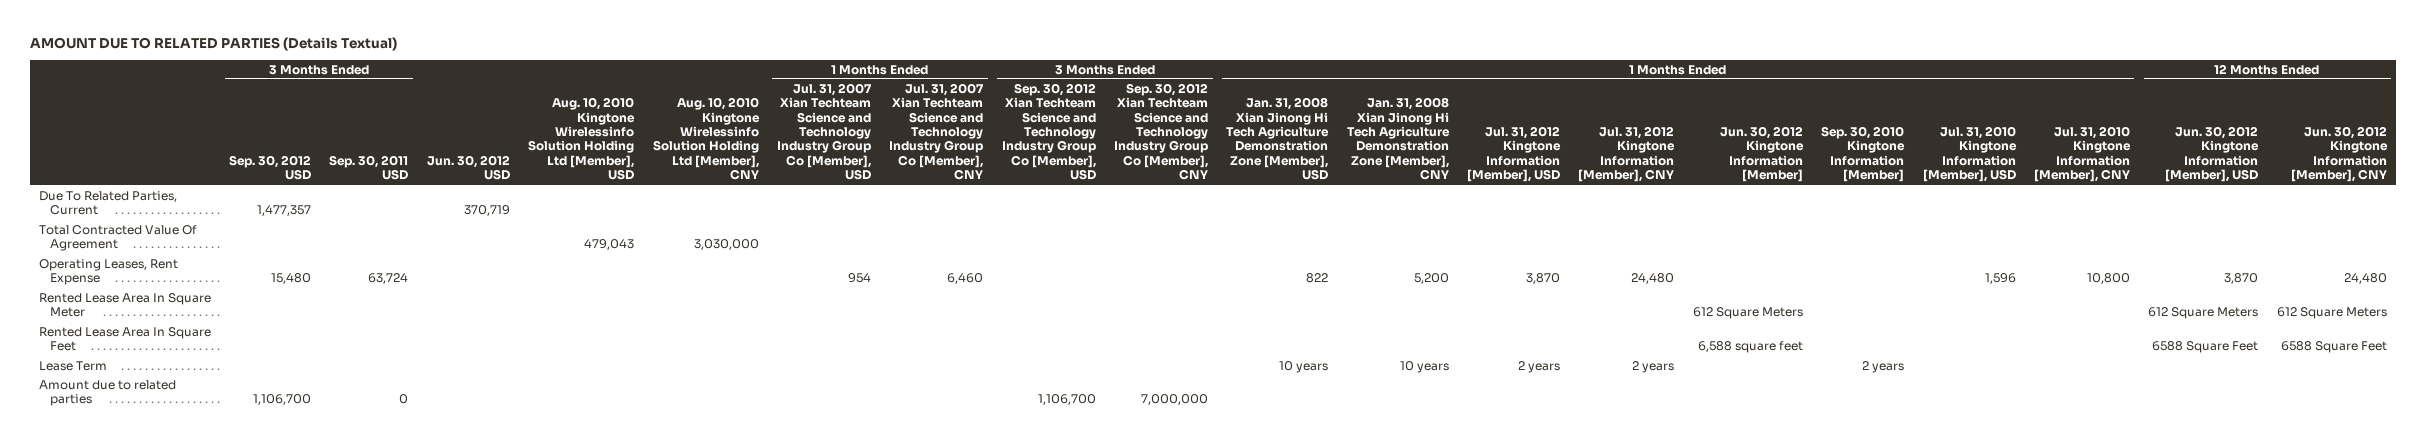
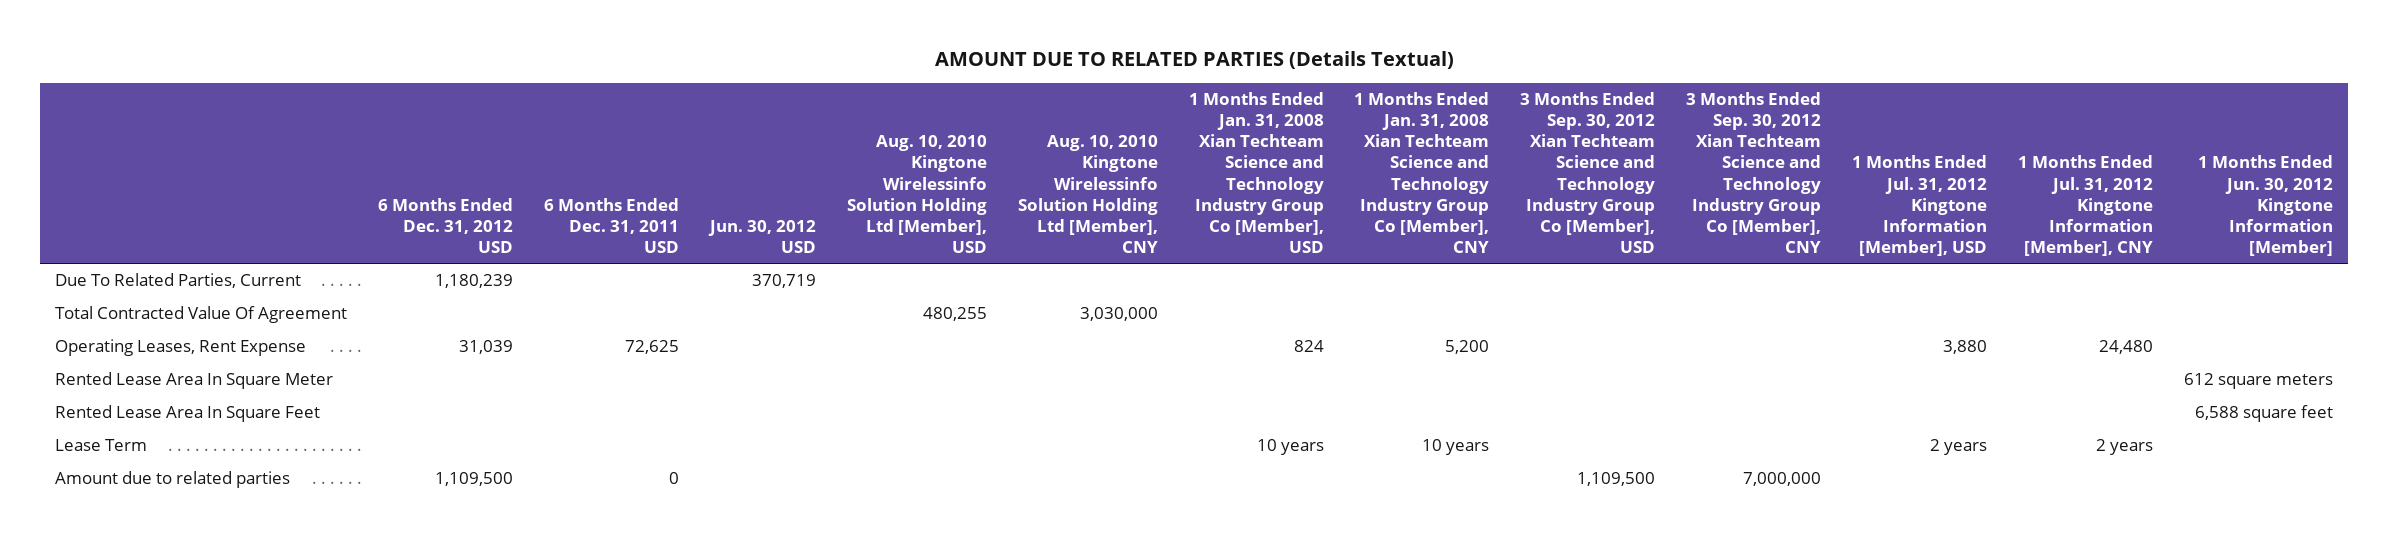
- | 3 Months Ended Sep. 30, 2012 USD | 3 Months Ended Sep. 30, 2011 USD | Jun. 30, 2012 USD | Aug. 10, 2010 Kingtone Wirelessinfo Solution Holding Ltd [Member], USD | Aug. 10, 2010 Kingtone Wirelessinfo Solution Holding Ltd [Member], CNY | 1 Months Ended Jul. 31, 2007 Xian Techteam Science and Technology Industry Group Co [Member], USD | 1 Months Ended Jul. 31, 2007 Xian Techteam Science and Technology Industry Group Co [Member], CNY | 3 Months Ended Sep. 30, 2012 Xian Techteam Science and Technology Industry Group Co [Member], USD | 3 Months Ended Sep. 30, 2012 Xian Techteam Science and Technology Industry Group Co [Member], CNY | 1 Months Ended Jan. 31, 2008 Xian Jinong Hi Tech Agriculture Demonstration Zone [Member], USD | 1 Months Ended Jan. 31, 2008 Xian Jinong Hi Tech Agriculture Demonstration Zone [Member], CNY | 1 Months Ended Jul. 31, 2012 Kingtone Information [Member], USD | 1 Months Ended Jul. 31, 2012 Kingtone Information [Member], CNY | 1 Months Ended Jun. 30, 2012 Kingtone Information [Member] | 1 Months Ended Sep. 30, 2010 Kingtone Information [Member] | 1 Months Ended Jul. 31, 2010 Kingtone Information [Member], USD | 1 Months Ended Jul. 31, 2010 Kingtone Information [Member], CNY | 12 Months Ended Jun. 30, 2012 Kingtone Information [Member], USD | 12 Months Ended Jun. 30, 2012 Kingtone Information [Member], CNY
+ | 6 Months Ended Dec. 31, 2012 USD | 6 Months Ended Dec. 31, 2011 USD | Jun. 30, 2012 USD | Aug. 10, 2010 Kingtone Wirelessinfo Solution Holding Ltd [Member], USD | Aug. 10, 2010 Kingtone Wirelessinfo Solution Holding Ltd [Member], CNY | 1 Months Ended Jan. 31, 2008 Xian Techteam Science and Technology Industry Group Co [Member], USD | 1 Months Ended Jan. 31, 2008 Xian Techteam Science and Technology Industry Group Co [Member], CNY | 3 Months Ended Sep. 30, 2012 Xian Techteam Science and Technology Industry Group Co [Member], USD | 3 Months Ended Sep. 30, 2012 Xian Techteam Science and Technology Industry Group Co [Member], CNY | 1 Months Ended Jul. 31, 2012 Kingtone Information [Member], USD | 1 Months Ended Jul. 31, 2012 Kingtone Information [Member], CNY | 1 Months Ended Jun. 30, 2012 Kingtone Information [Member]
- Total Contracted Value Of Agreement | | | | 479,043 | 3,030,000 | | | | | | | | | | | | | |
- Operating Leases, Rent Expense | 15,480 | 63,724 | | | | 954 | 6,460 | | | 822 | 5,200 | 3,870 | 24,480 | | | 1,596 | 10,800 | 3,870 | 24,480
- Rented Lease Area In Square Meter | | | | | | | | | | | | | | 612 Square Meters | | | | 612 Square Meters | 612 Square Meters
+ Total Contracted Value Of Agreement | | | | 480,255 | 3,030,000 | | | | | | |
+ Operating Leases, Rent Expense | 31,039 | 72,625 | | | | 824 | 5,200 | | | 3,880 | 24,480 |
+ Rented Lease Area In Square Meter | | | | | | | | | | | | 612 square meters
- Amount due to related parties | 1,106,700 | 0 | | | | | | 1,106,700 | 7,000,000 | | | | | | | | | |
+ Amount due to related parties | 1,109,500 | 0 | | | | | | 1,109,500 | 7,000,000 | | |

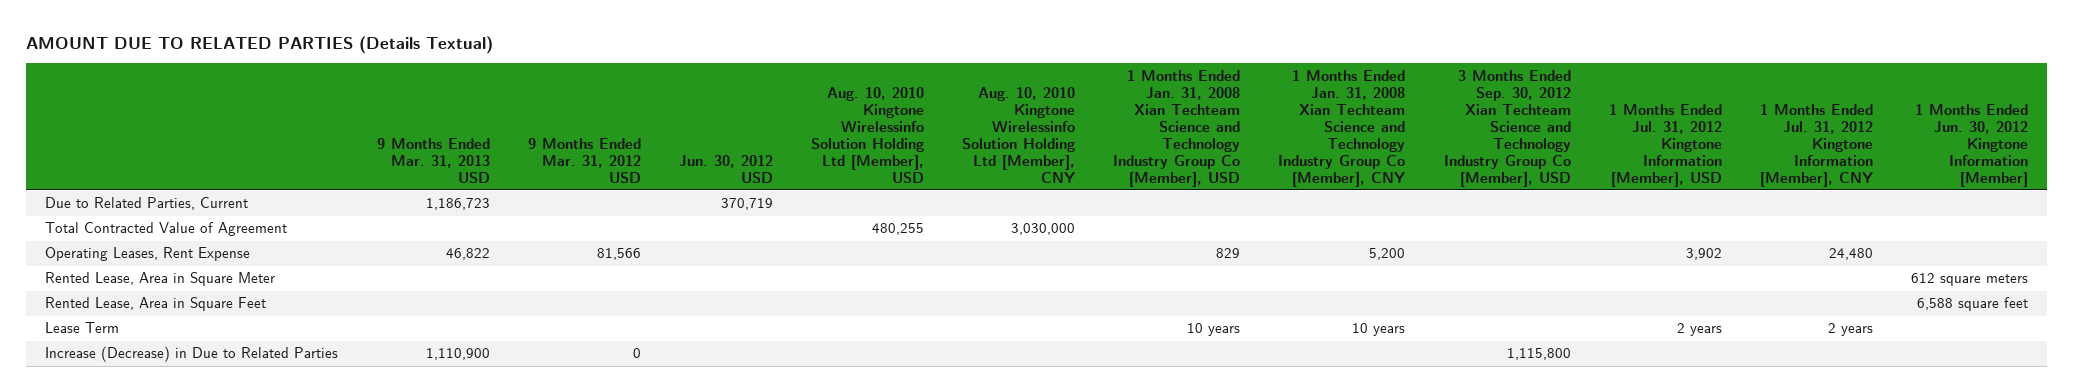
- | 6 Months Ended Dec. 31, 2012 USD | 6 Months Ended Dec. 31, 2011 USD | Jun. 30, 2012 USD | Aug. 10, 2010 Kingtone Wirelessinfo Solution Holding Ltd [Member], USD | Aug. 10, 2010 Kingtone Wirelessinfo Solution Holding Ltd [Member], CNY | 1 Months Ended Jan. 31, 2008 Xian Techteam Science and Technology Industry Group Co [Member], USD | 1 Months Ended Jan. 31, 2008 Xian Techteam Science and Technology Industry Group Co [Member], CNY | 3 Months Ended Sep. 30, 2012 Xian Techteam Science and Technology Industry Group Co [Member], USD | 3 Months Ended Sep. 30, 2012 Xian Techteam Science and Technology Industry Group Co [Member], CNY | 1 Months Ended Jul. 31, 2012 Kingtone Information [Member], USD | 1 Months Ended Jul. 31, 2012 Kingtone Information [Member], CNY | 1 Months Ended Jun. 30, 2012 Kingtone Information [Member]
+ | 9 Months Ended Mar. 31, 2013 USD | 9 Months Ended Mar. 31, 2012 USD | Jun. 30, 2012 USD | Aug. 10, 2010 Kingtone Wirelessinfo Solution Holding Ltd [Member], USD | Aug. 10, 2010 Kingtone Wirelessinfo Solution Holding Ltd [Member], CNY | 1 Months Ended Jan. 31, 2008 Xian Techteam Science and Technology Industry Group Co [Member], USD | 1 Months Ended Jan. 31, 2008 Xian Techteam Science and Technology Industry Group Co [Member], CNY | 3 Months Ended Sep. 30, 2012 Xian Techteam Science and Technology Industry Group Co [Member], USD | 1 Months Ended Jul. 31, 2012 Kingtone Information [Member], USD | 1 Months Ended Jul. 31, 2012 Kingtone Information [Member], CNY | 1 Months Ended Jun. 30, 2012 Kingtone Information [Member]
- Due To Related Parties, Current | 1,180,239 | | 370,719 | | | | | | | | |
- Total Contracted Value Of Agreement | | | | 480,255 | 3,030,000 | | | | | | |
- Operating Leases, Rent Expense | 31,039 | 72,625 | | | | 824 | 5,200 | | | 3,880 | 24,480 |
- Rented Lease Area In Square Meter | | | | | | | | | | | | 612 square meters
- Rented Lease Area In Square Feet | | | | | | | | | | | | 6,588 square feet
+ Due to Related Parties, Current | 1,186,723 | | 370,719 | | | | | | | |
+ Total Contracted Value of Agreement | | | | 480,255 | 3,030,000 | | | | | |
+ Operating Leases, Rent Expense | 46,822 | 81,566 | | | | 829 | 5,200 | | 3,902 | 24,480 |
+ Rented Lease, Area in Square Meter | | | | | | | | | | | 612 square meters
+ Rented Lease, Area in Square Feet | | | | | | | | | | | 6,588 square feet
- Amount due to related parties | 1,109,500 | 0 | | | | | | 1,109,500 | 7,000,000 | | |
+ Increase (Decrease) in Due to Related Parties | 1,110,900 | 0 | | | | | | 1,115,800 | | |

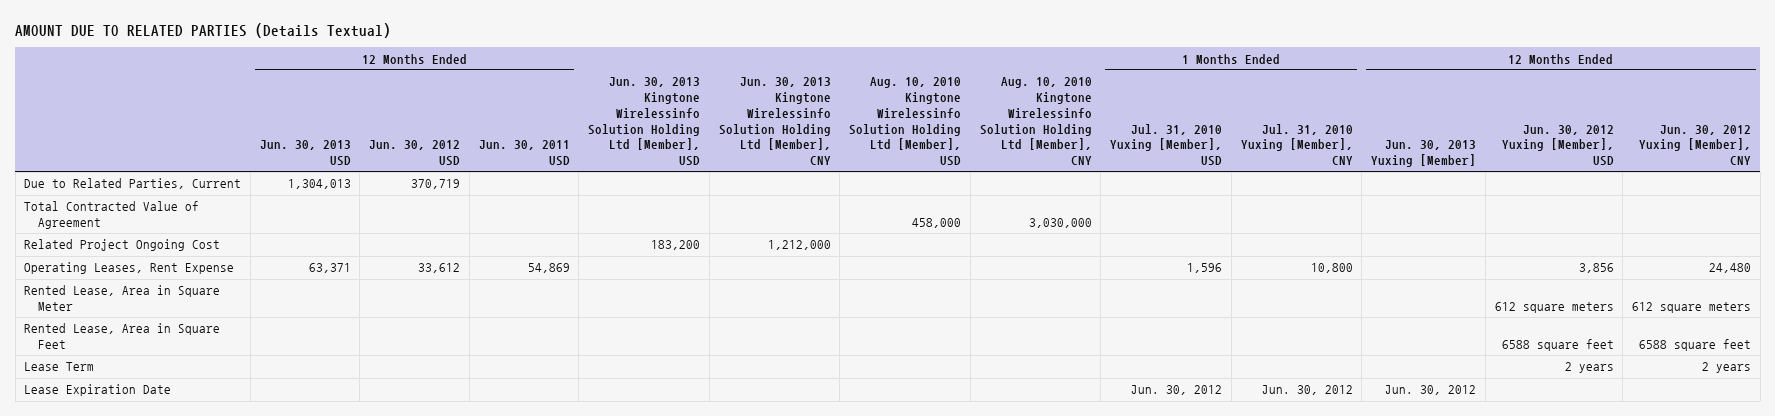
- | 9 Months Ended Mar. 31, 2013 USD | 9 Months Ended Mar. 31, 2012 USD | Jun. 30, 2012 USD | Aug. 10, 2010 Kingtone Wirelessinfo Solution Holding Ltd [Member], USD | Aug. 10, 2010 Kingtone Wirelessinfo Solution Holding Ltd [Member], CNY | 1 Months Ended Jan. 31, 2008 Xian Techteam Science and Technology Industry Group Co [Member], USD | 1 Months Ended Jan. 31, 2008 Xian Techteam Science and Technology Industry Group Co [Member], CNY | 3 Months Ended Sep. 30, 2012 Xian Techteam Science and Technology Industry Group Co [Member], USD | 1 Months Ended Jul. 31, 2012 Kingtone Information [Member], USD | 1 Months Ended Jul. 31, 2012 Kingtone Information [Member], CNY | 1 Months Ended Jun. 30, 2012 Kingtone Information [Member]
+ | 12 Months Ended Jun. 30, 2013 USD | 12 Months Ended Jun. 30, 2012 USD | 12 Months Ended Jun. 30, 2011 USD | Jun. 30, 2013 Kingtone Wirelessinfo Solution Holding Ltd [Member], USD | Jun. 30, 2013 Kingtone Wirelessinfo Solution Holding Ltd [Member], CNY | Aug. 10, 2010 Kingtone Wirelessinfo Solution Holding Ltd [Member], USD | Aug. 10, 2010 Kingtone Wirelessinfo Solution Holding Ltd [Member], CNY | 1 Months Ended Jul. 31, 2010 Yuxing [Member], USD | 1 Months Ended Jul. 31, 2010 Yuxing [Member], CNY | 12 Months Ended Jun. 30, 2013 Yuxing [Member] | 12 Months Ended Jun. 30, 2012 Yuxing [Member], USD | 12 Months Ended Jun. 30, 2012 Yuxing [Member], CNY
- Total Contracted Value of Agreement | | | | 480,255 | 3,030,000 | | | | | |
+ Total Contracted Value of Agreement | | | | | | 458,000 | 3,030,000 | | | | |
+ Related Project Ongoing Cost | | | | 183,200 | 1,212,000 | | | | | | |
- Increase (Decrease) in Due to Related Parties | 1,110,900 | 0 | | | | | | 1,115,800 | | |
+ Lease Expiration Date | | | | | | | | Jun. 30, 2012 | Jun. 30, 2012 | Jun. 30, 2012 | |

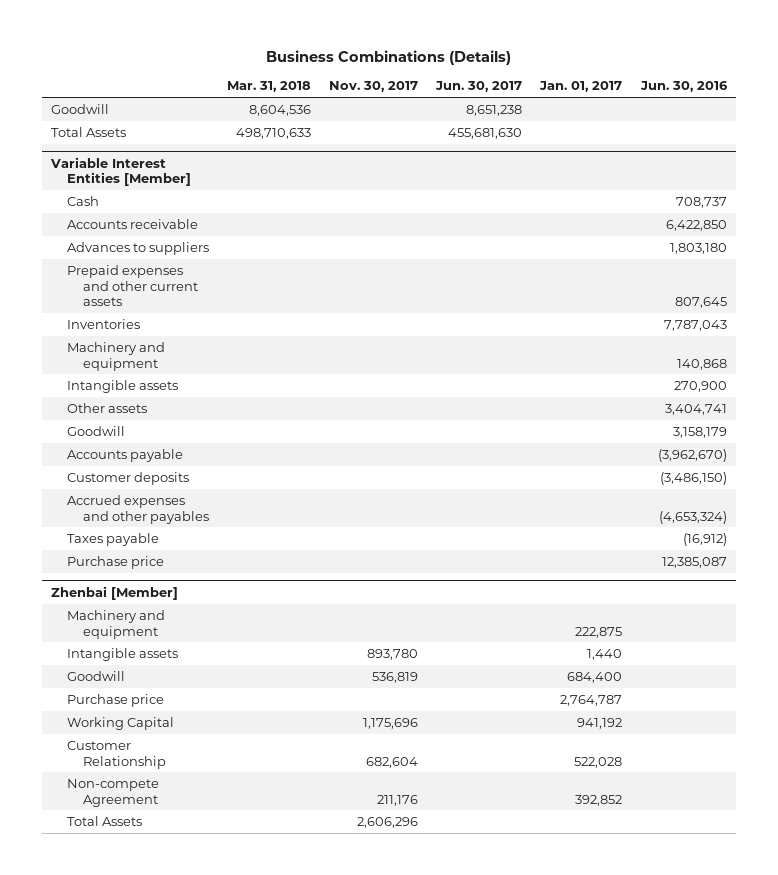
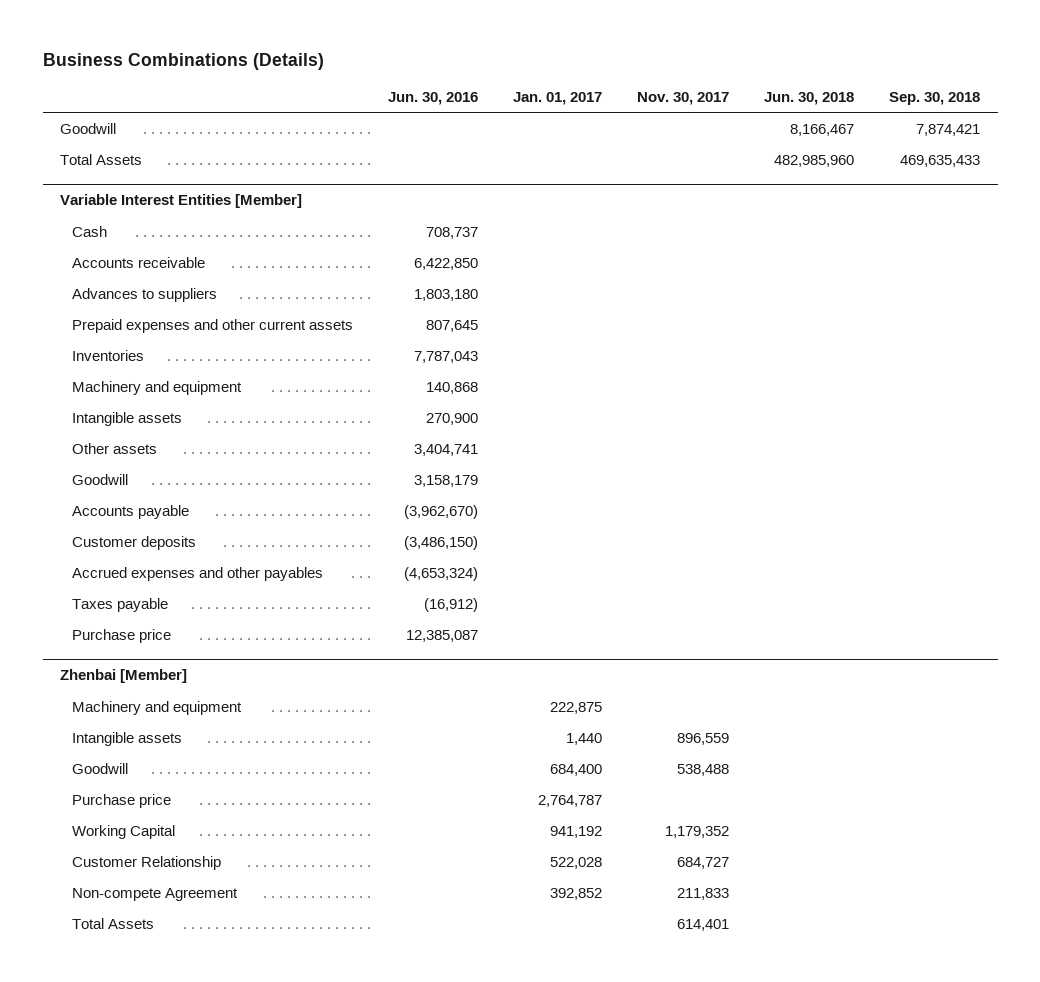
- | Mar. 31, 2018 | Nov. 30, 2017 | Jun. 30, 2017 | Jan. 01, 2017 | Jun. 30, 2016
+ | Jun. 30, 2016 | Jan. 01, 2017 | Nov. 30, 2017 | Jun. 30, 2018 | Sep. 30, 2018
@ Zhenbai [Member]
- Intangible assets | | 893,780 | | 1,440 |
- Goodwill | | 536,819 | | 684,400 |
+ Intangible assets | | 1,440 | 896,559 | |
+ Goodwill | | 684,400 | 538,488 | |
- Working Capital | | 1,175,696 | | 941,192 |
- Customer Relationship | | 682,604 | | 522,028 |
- Non-compete Agreement | | 211,176 | | 392,852 |
- Total Assets | | 2,606,296 | | |
+ Working Capital | | 941,192 | 1,179,352 | |
+ Customer Relationship | | 522,028 | 684,727 | |
+ Non-compete Agreement | | 392,852 | 211,833 | |
+ Total Assets | | | 614,401 | |

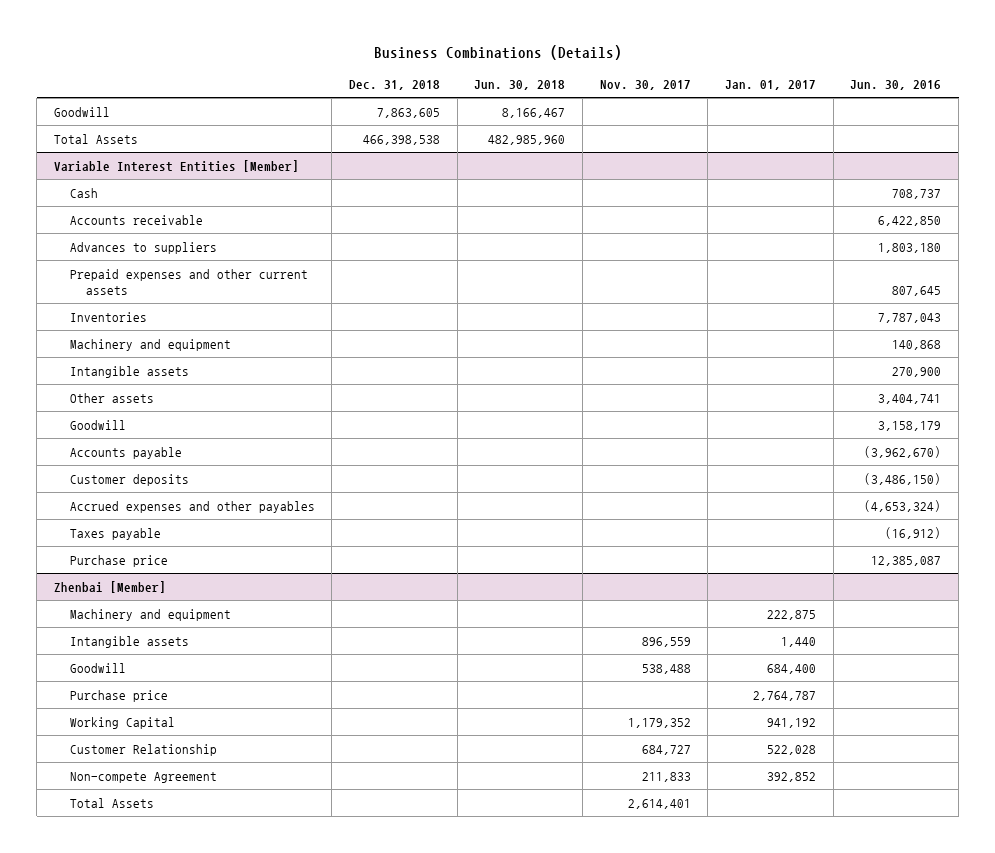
- | Jun. 30, 2016 | Jan. 01, 2017 | Nov. 30, 2017 | Jun. 30, 2018 | Sep. 30, 2018
+ | Dec. 31, 2018 | Jun. 30, 2018 | Nov. 30, 2017 | Jan. 01, 2017 | Jun. 30, 2016
@ Zhenbai [Member]
- Total Assets | | | 614,401 | |
+ Total Assets | | | 2,614,401 | |

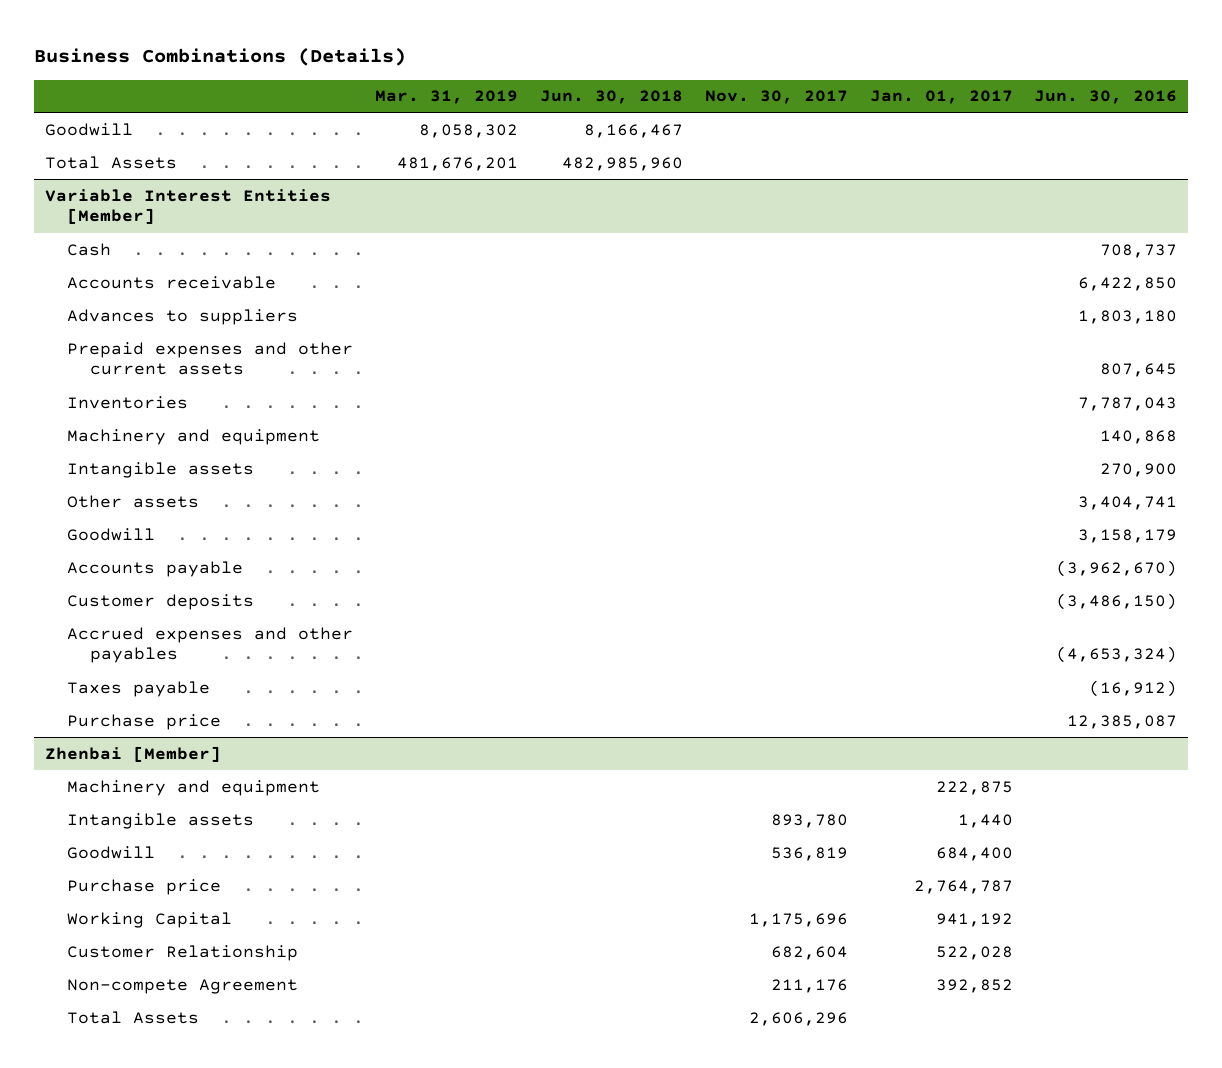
- | Dec. 31, 2018 | Jun. 30, 2018 | Nov. 30, 2017 | Jan. 01, 2017 | Jun. 30, 2016
+ | Mar. 31, 2019 | Jun. 30, 2018 | Nov. 30, 2017 | Jan. 01, 2017 | Jun. 30, 2016
@ Zhenbai [Member]
- Intangible assets | | | 896,559 | 1,440 |
- Goodwill | | | 538,488 | 684,400 |
+ Intangible assets | | | 893,780 | 1,440 |
+ Goodwill | | | 536,819 | 684,400 |
- Working Capital | | | 1,179,352 | 941,192 |
- Customer Relationship | | | 684,727 | 522,028 |
- Non-compete Agreement | | | 211,833 | 392,852 |
- Total Assets | | | 2,614,401 | |
+ Working Capital | | | 1,175,696 | 941,192 |
+ Customer Relationship | | | 682,604 | 522,028 |
+ Non-compete Agreement | | | 211,176 | 392,852 |
+ Total Assets | | | 2,606,296 | |

